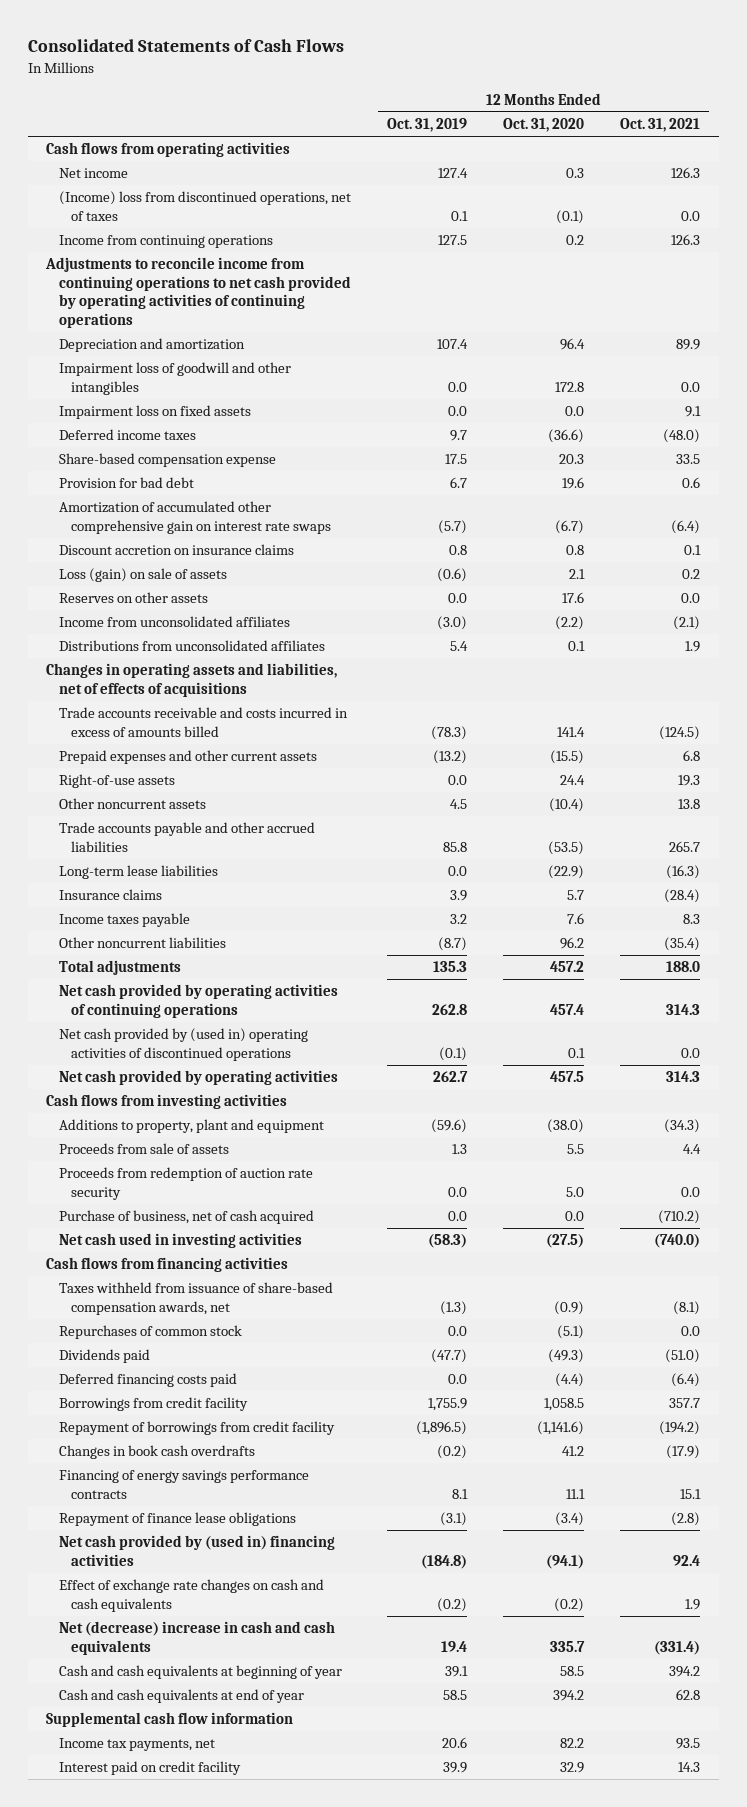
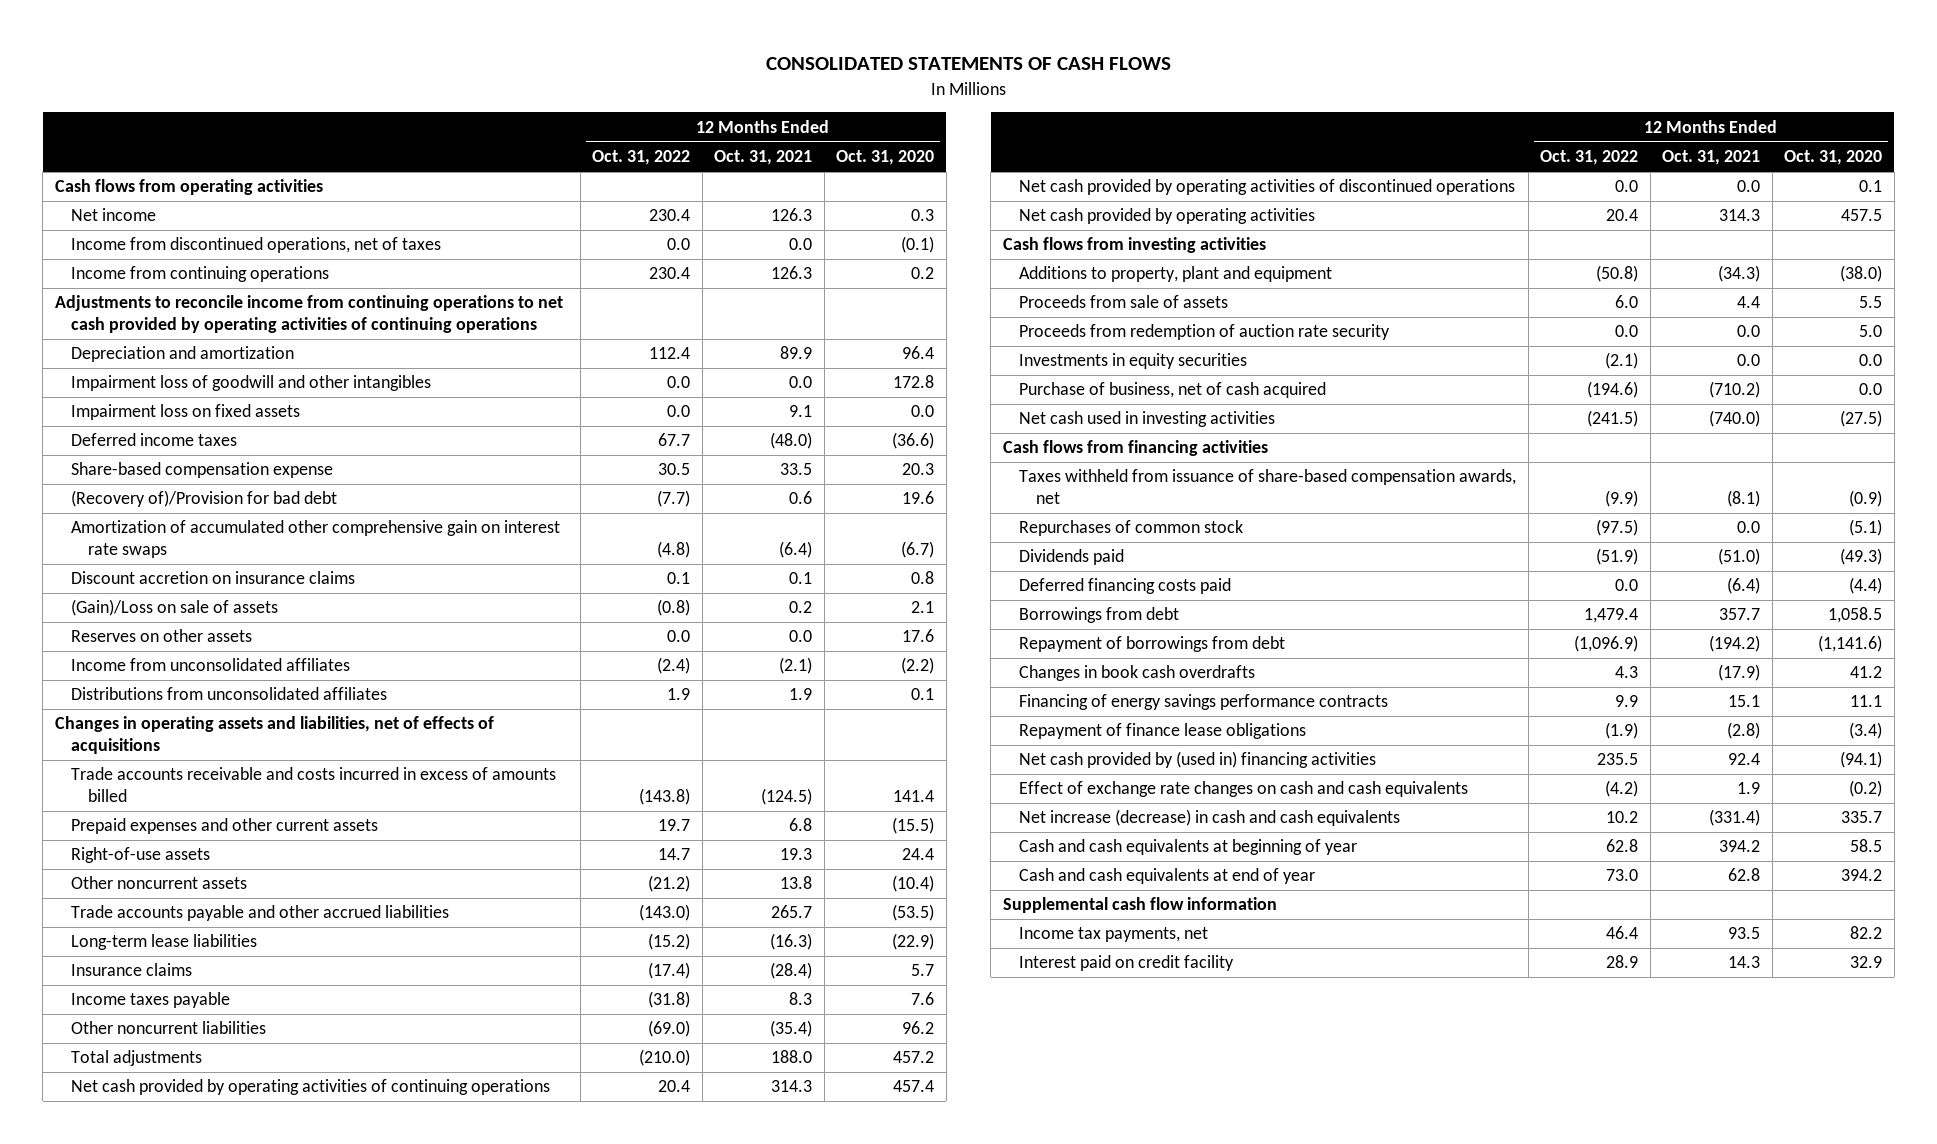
- Consolidated Statements of Cash Flows
+ CONSOLIDATED STATEMENTS OF CASH FLOWS
- | 12 Months Ended Oct. 31, 2019 | 12 Months Ended Oct. 31, 2020 | 12 Months Ended Oct. 31, 2021
+ | 12 Months Ended Oct. 31, 2022 | 12 Months Ended Oct. 31, 2021 | 12 Months Ended Oct. 31, 2020
- (Income) loss from discontinued operations, net of taxes | 0.1 | (0.1) | 0.0
+ Income from discontinued operations, net of taxes | 0.0 | 0.0 | (0.1)
- Provision for bad debt | 6.7 | 19.6 | 0.6
+ (Recovery of)/Provision for bad debt | (7.7) | 0.6 | 19.6
- Loss (gain) on sale of assets | (0.6) | 2.1 | 0.2
+ (Gain)/Loss on sale of assets | (0.8) | 0.2 | 2.1
- Net cash provided by (used in) operating activities of discontinued operations | (0.1) | 0.1 | 0.0
+ Net cash provided by operating activities of discontinued operations | 0.0 | 0.0 | 0.1
+ Investments in equity securities | (2.1) | 0.0 | 0.0
- Borrowings from credit facility | 1,755.9 | 1,058.5 | 357.7
- Repayment of borrowings from credit facility | (1,896.5) | (1,141.6) | (194.2)
+ Borrowings from debt | 1,479.4 | 357.7 | 1,058.5
+ Repayment of borrowings from debt | (1,096.9) | (194.2) | (1,141.6)
- Net (decrease) increase in cash and cash equivalents | 19.4 | 335.7 | (331.4)
+ Net increase (decrease) in cash and cash equivalents | 10.2 | (331.4) | 335.7

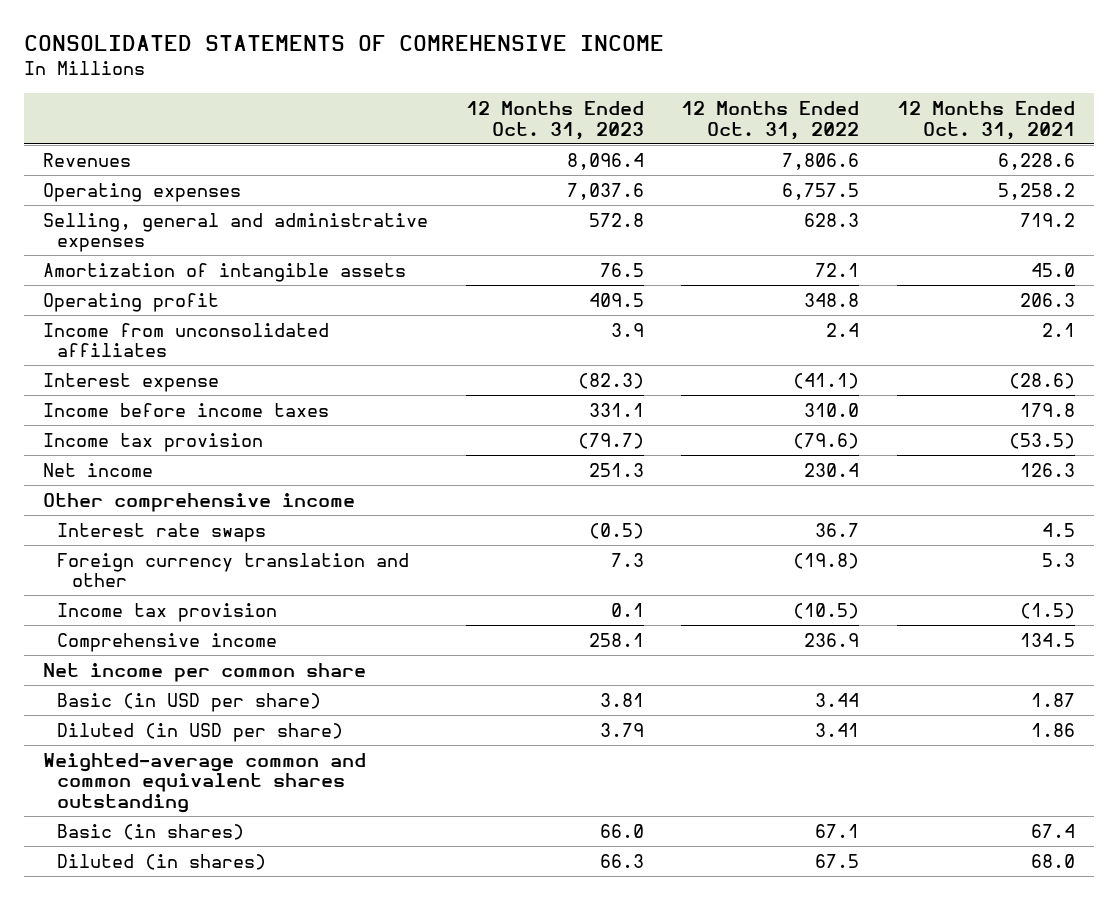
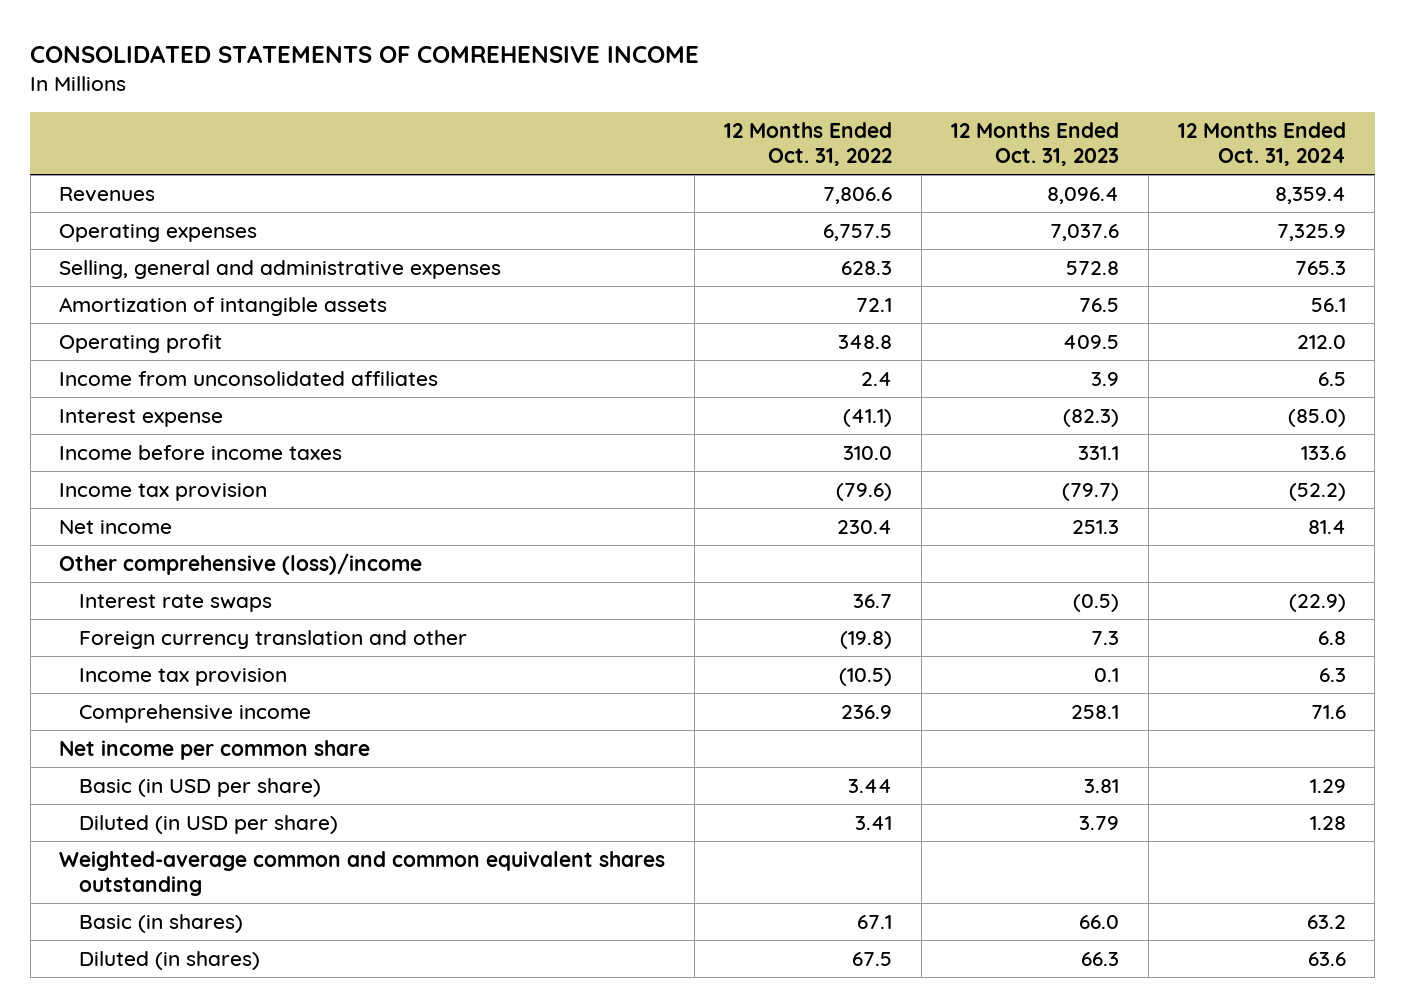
- | 12 Months Ended Oct. 31, 2023 | 12 Months Ended Oct. 31, 2022 | 12 Months Ended Oct. 31, 2021
+ | 12 Months Ended Oct. 31, 2022 | 12 Months Ended Oct. 31, 2023 | 12 Months Ended Oct. 31, 2024
- Other comprehensive income
+ Other comprehensive (loss)/income

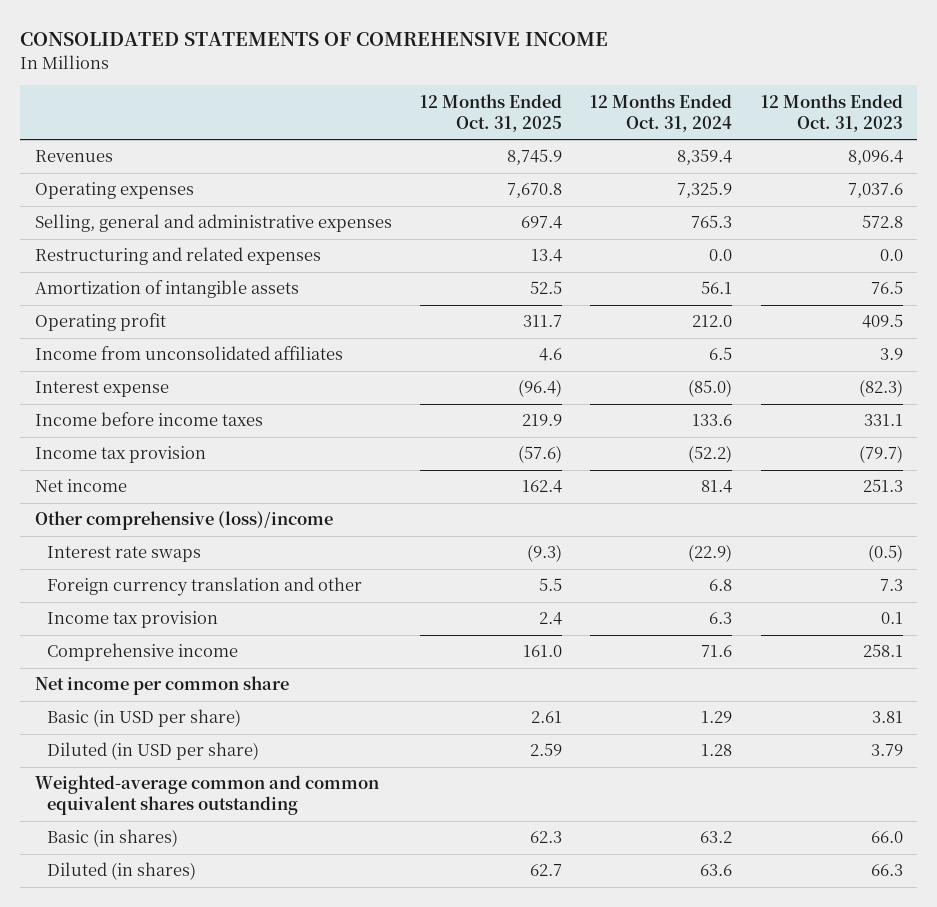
- | 12 Months Ended Oct. 31, 2022 | 12 Months Ended Oct. 31, 2023 | 12 Months Ended Oct. 31, 2024
+ | 12 Months Ended Oct. 31, 2025 | 12 Months Ended Oct. 31, 2024 | 12 Months Ended Oct. 31, 2023
+ Restructuring and related expenses | 13.4 | 0.0 | 0.0

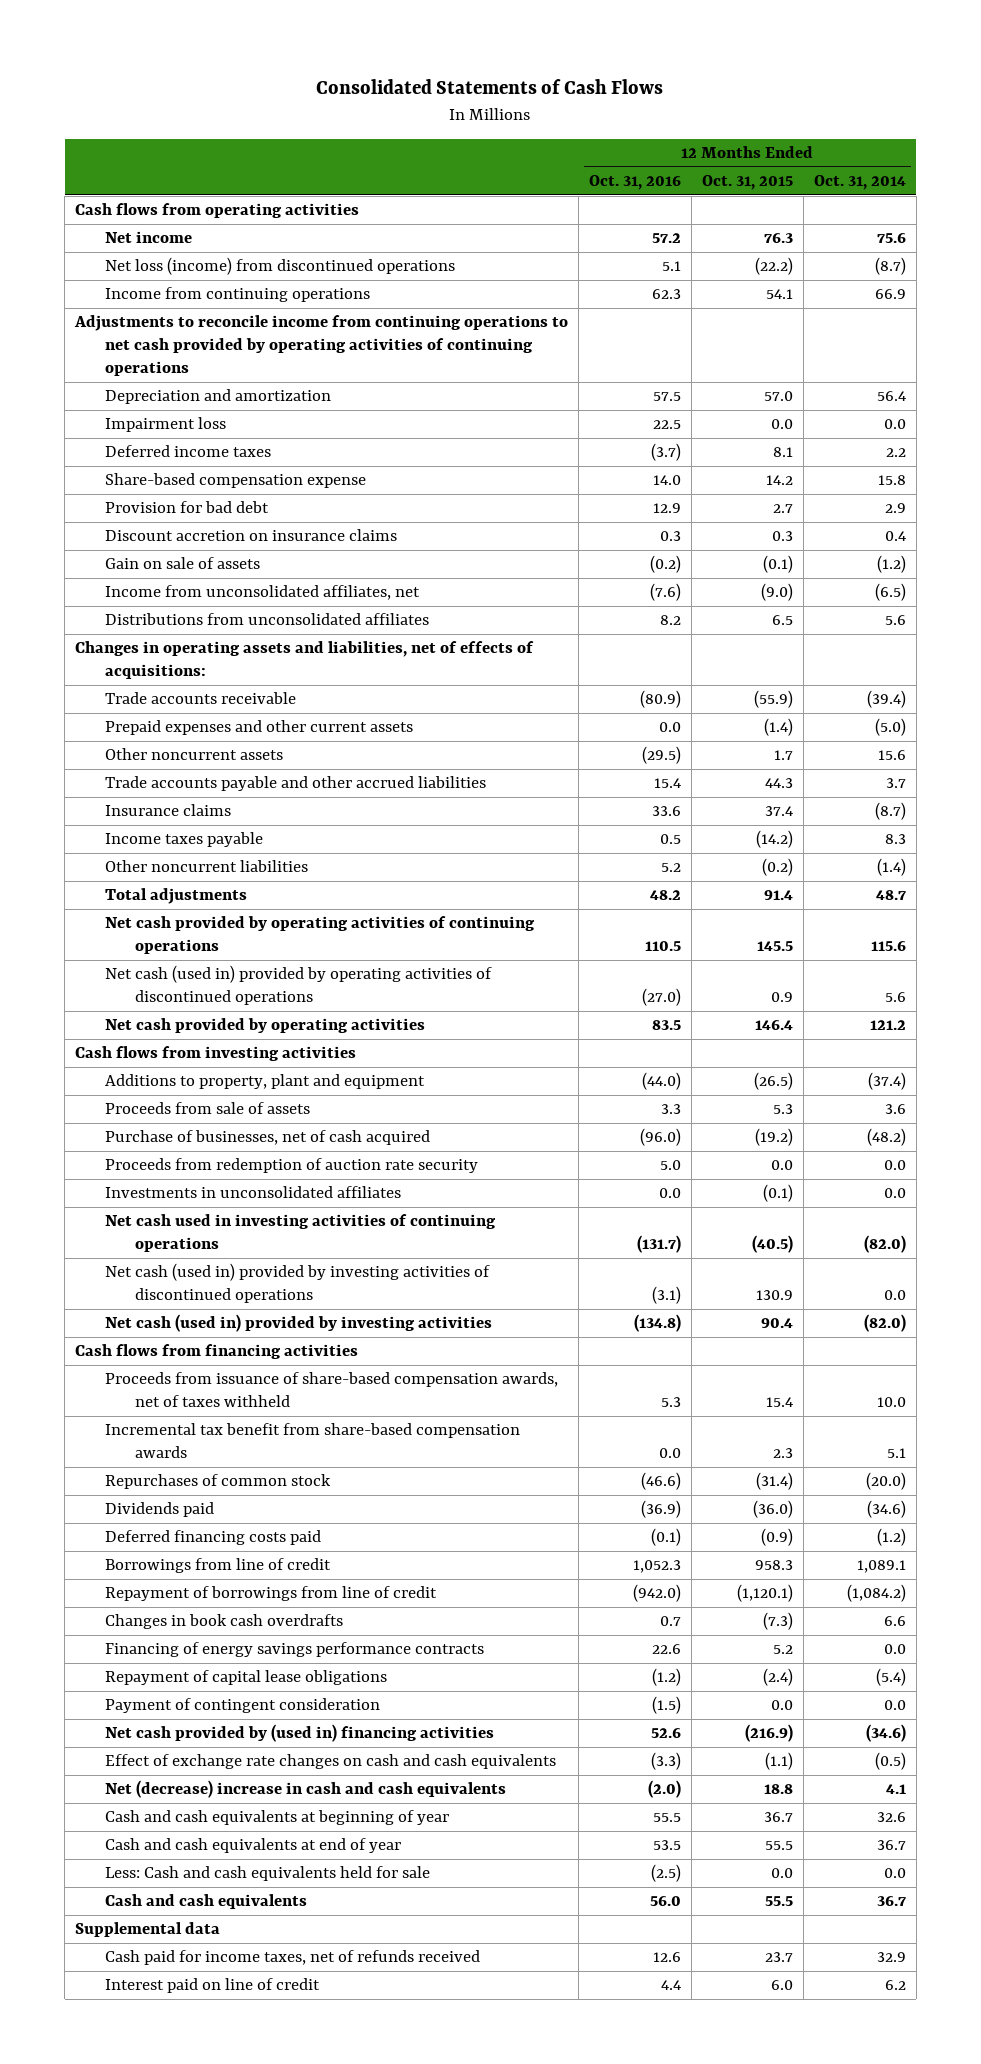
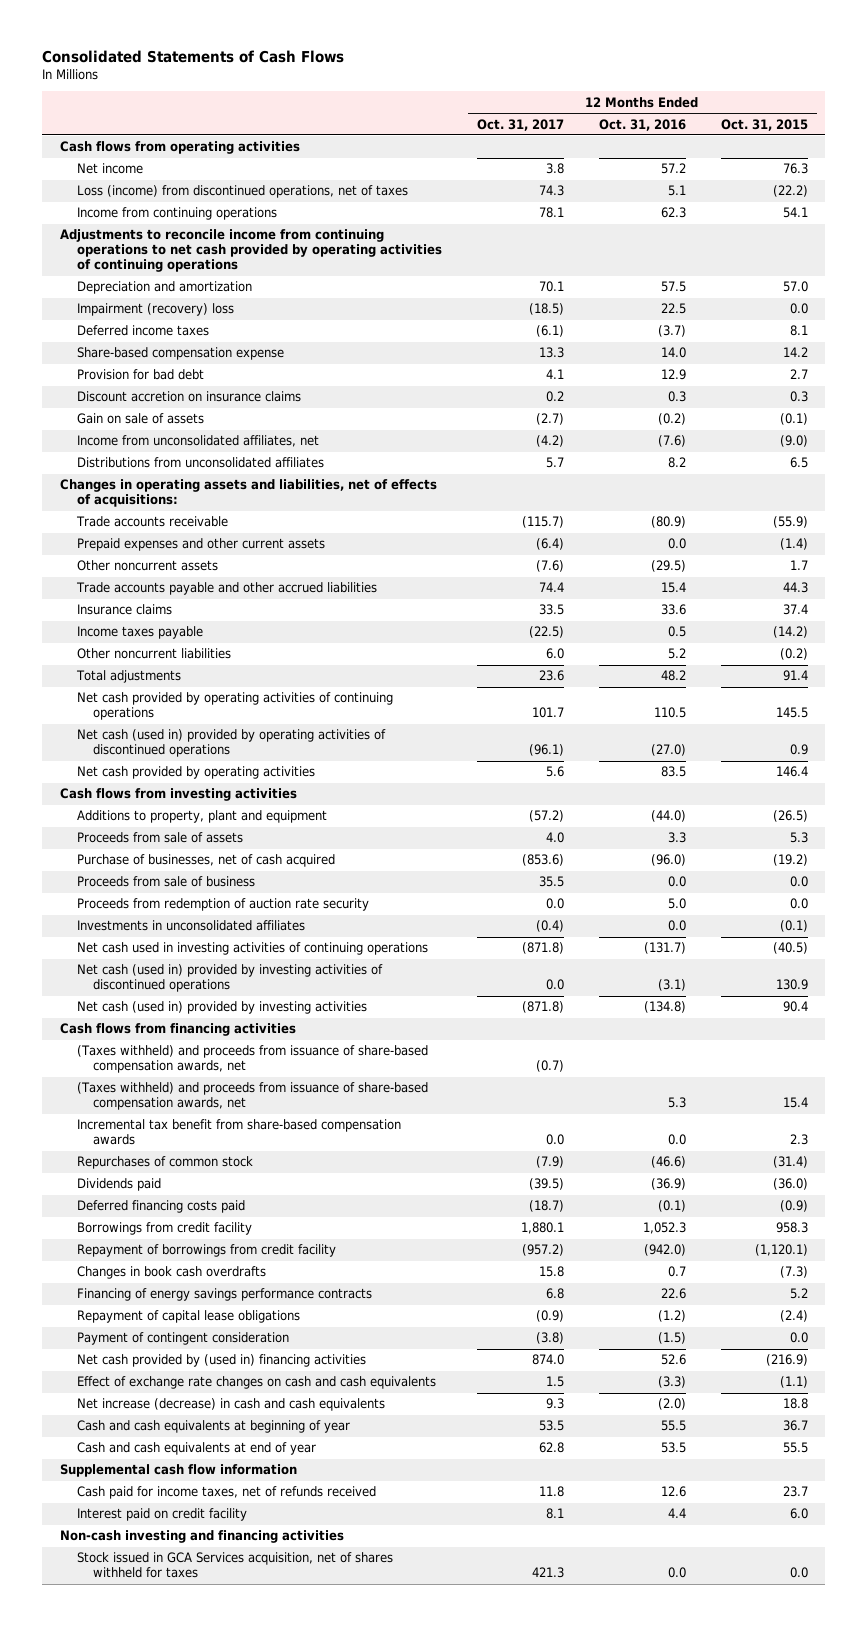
- | 12 Months Ended Oct. 31, 2016 | 12 Months Ended Oct. 31, 2015 | 12 Months Ended Oct. 31, 2014
+ | 12 Months Ended Oct. 31, 2017 | 12 Months Ended Oct. 31, 2016 | 12 Months Ended Oct. 31, 2015
- Net loss (income) from discontinued operations | 5.1 | (22.2) | (8.7)
+ Loss (income) from discontinued operations, net of taxes | 74.3 | 5.1 | (22.2)
- Impairment loss | 22.5 | 0.0 | 0.0
+ Impairment (recovery) loss | (18.5) | 22.5 | 0.0
+ Proceeds from sale of business | 35.5 | 0.0 | 0.0
- Proceeds from issuance of share-based compensation awards, net of taxes withheld | 5.3 | 15.4 | 10.0
+ (Taxes withheld) and proceeds from issuance of share-based compensation awards, net | (0.7) | |
+ (Taxes withheld) and proceeds from issuance of share-based compensation awards, net | | 5.3 | 15.4
- Borrowings from line of credit | 1,052.3 | 958.3 | 1,089.1
- Repayment of borrowings from line of credit | (942.0) | (1,120.1) | (1,084.2)
+ Borrowings from credit facility | 1,880.1 | 1,052.3 | 958.3
+ Repayment of borrowings from credit facility | (957.2) | (942.0) | (1,120.1)
- Net (decrease) increase in cash and cash equivalents | (2.0) | 18.8 | 4.1
+ Net increase (decrease) in cash and cash equivalents | 9.3 | (2.0) | 18.8
- Less: Cash and cash equivalents held for sale | (2.5) | 0.0 | 0.0
- Cash and cash equivalents | 56.0 | 55.5 | 36.7
- Supplemental data
+ Supplemental cash flow information
- Interest paid on line of credit | 4.4 | 6.0 | 6.2
+ Interest paid on credit facility | 8.1 | 4.4 | 6.0
+ Non-cash investing and financing activities
+ Stock issued in GCA Services acquisition, net of shares withheld for taxes | 421.3 | 0.0 | 0.0

